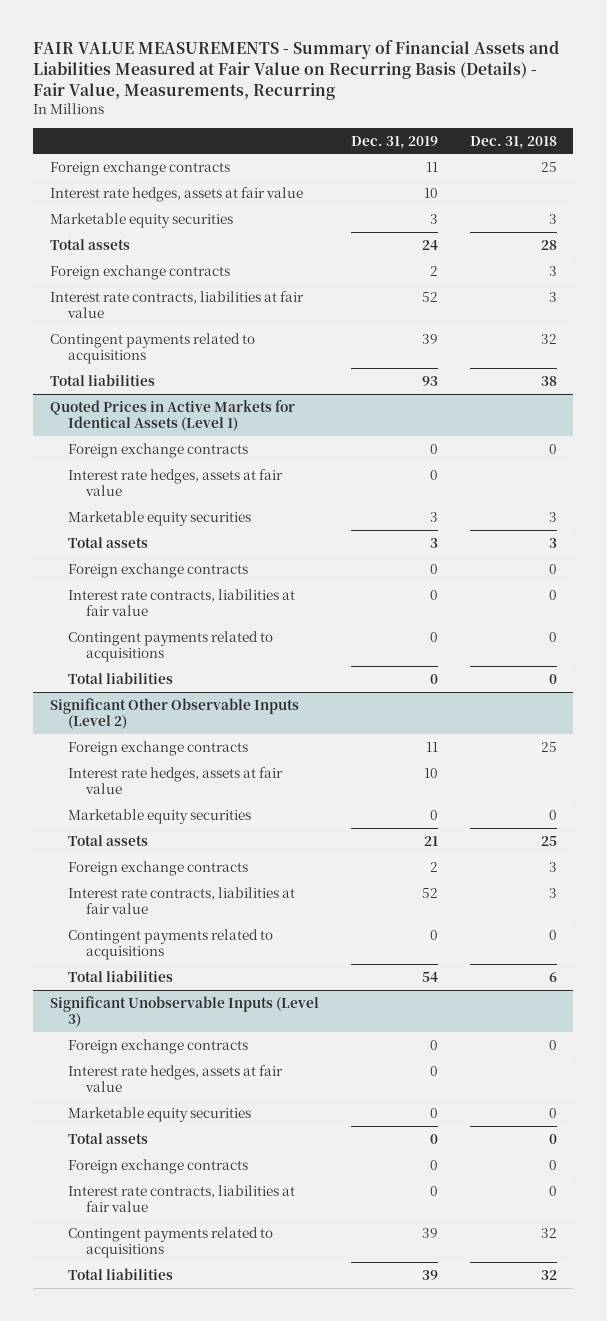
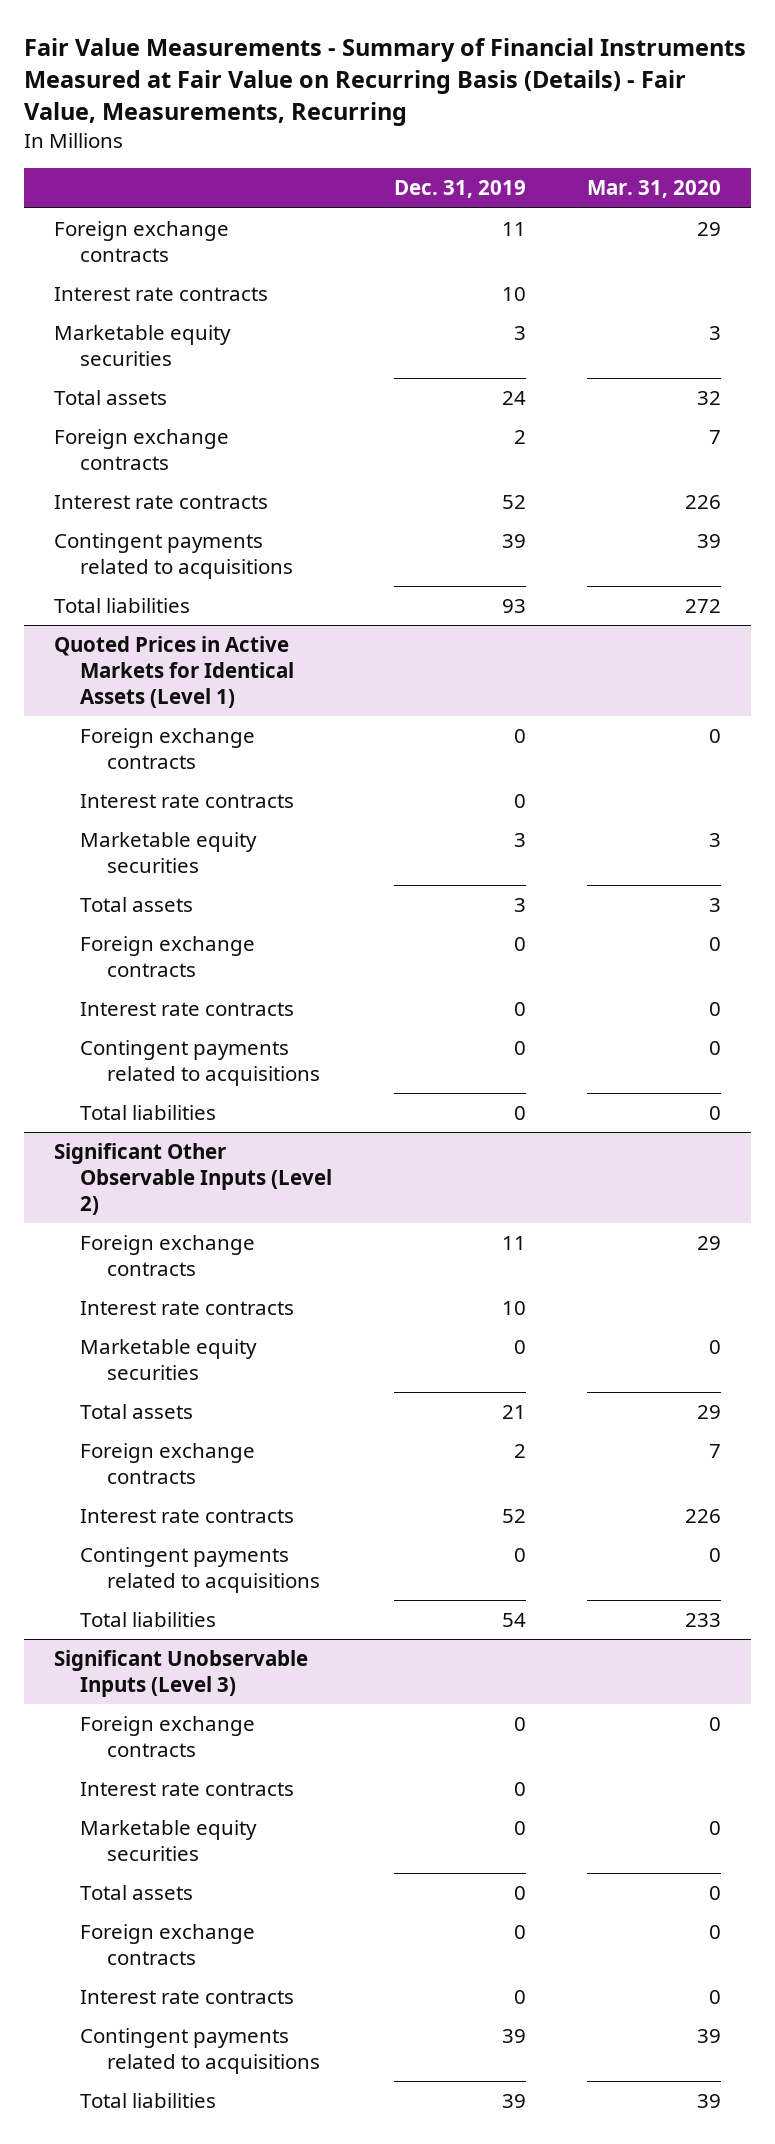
- FAIR VALUE MEASUREMENTS - Summary of Financial Assets and Liabilities Measured at Fair Value on Recurring Basis (Details) - Fair Value, Measurements, Recurring
+ Fair Value Measurements - Summary of Financial Instruments Measured at Fair Value on Recurring Basis (Details) - Fair Value, Measurements, Recurring
- | Dec. 31, 2019 | Dec. 31, 2018
+ | Dec. 31, 2019 | Mar. 31, 2020
- Interest rate hedges, assets at fair value | 10 |
+ Interest rate contracts | 10 |
- Interest rate contracts, liabilities at fair value | 52 | 3
+ Interest rate contracts | 52 | 226
@ Quoted Prices in Active Markets for Identical Assets (Level 1)
- Interest rate hedges, assets at fair value | 0 |
+ Interest rate contracts | 0 |
- Interest rate contracts, liabilities at fair value | 0 | 0
+ Interest rate contracts | 0 | 0
@ Significant Other Observable Inputs (Level 2)
- Interest rate hedges, assets at fair value | 10 |
+ Interest rate contracts | 10 |
- Interest rate contracts, liabilities at fair value | 52 | 3
+ Interest rate contracts | 52 | 226
@ Significant Unobservable Inputs (Level 3)
- Interest rate hedges, assets at fair value | 0 |
+ Interest rate contracts | 0 |
- Interest rate contracts, liabilities at fair value | 0 | 0
+ Interest rate contracts | 0 | 0

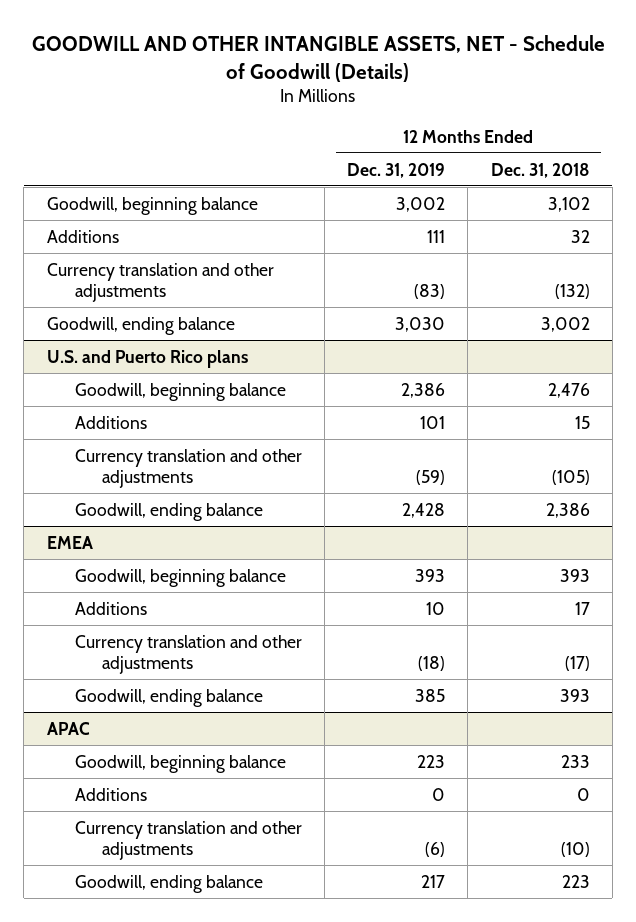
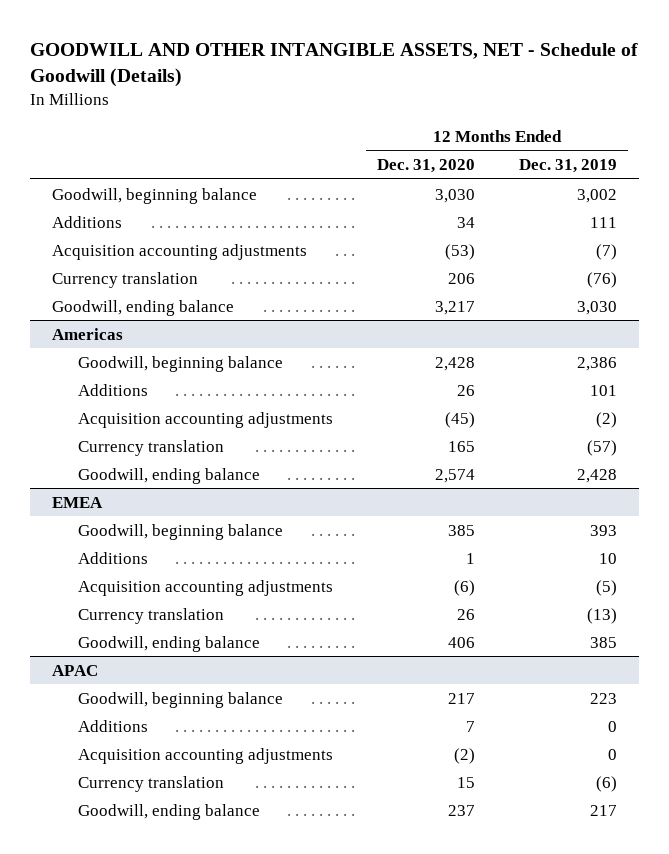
- | 12 Months Ended Dec. 31, 2019 | 12 Months Ended Dec. 31, 2018
+ | 12 Months Ended Dec. 31, 2020 | 12 Months Ended Dec. 31, 2019
- Currency translation and other adjustments | (83) | (132)
+ Acquisition accounting adjustments | (53) | (7)
+ Currency translation | 206 | (76)
- U.S. and Puerto Rico plans
+ Americas
- Currency translation and other adjustments | (59) | (105)
+ Acquisition accounting adjustments | (45) | (2)
+ Currency translation | 165 | (57)
@ EMEA
- Currency translation and other adjustments | (18) | (17)
+ Acquisition accounting adjustments | (6) | (5)
+ Currency translation | 26 | (13)
@ APAC
- Currency translation and other adjustments | (6) | (10)
+ Acquisition accounting adjustments | (2) | 0
+ Currency translation | 15 | (6)

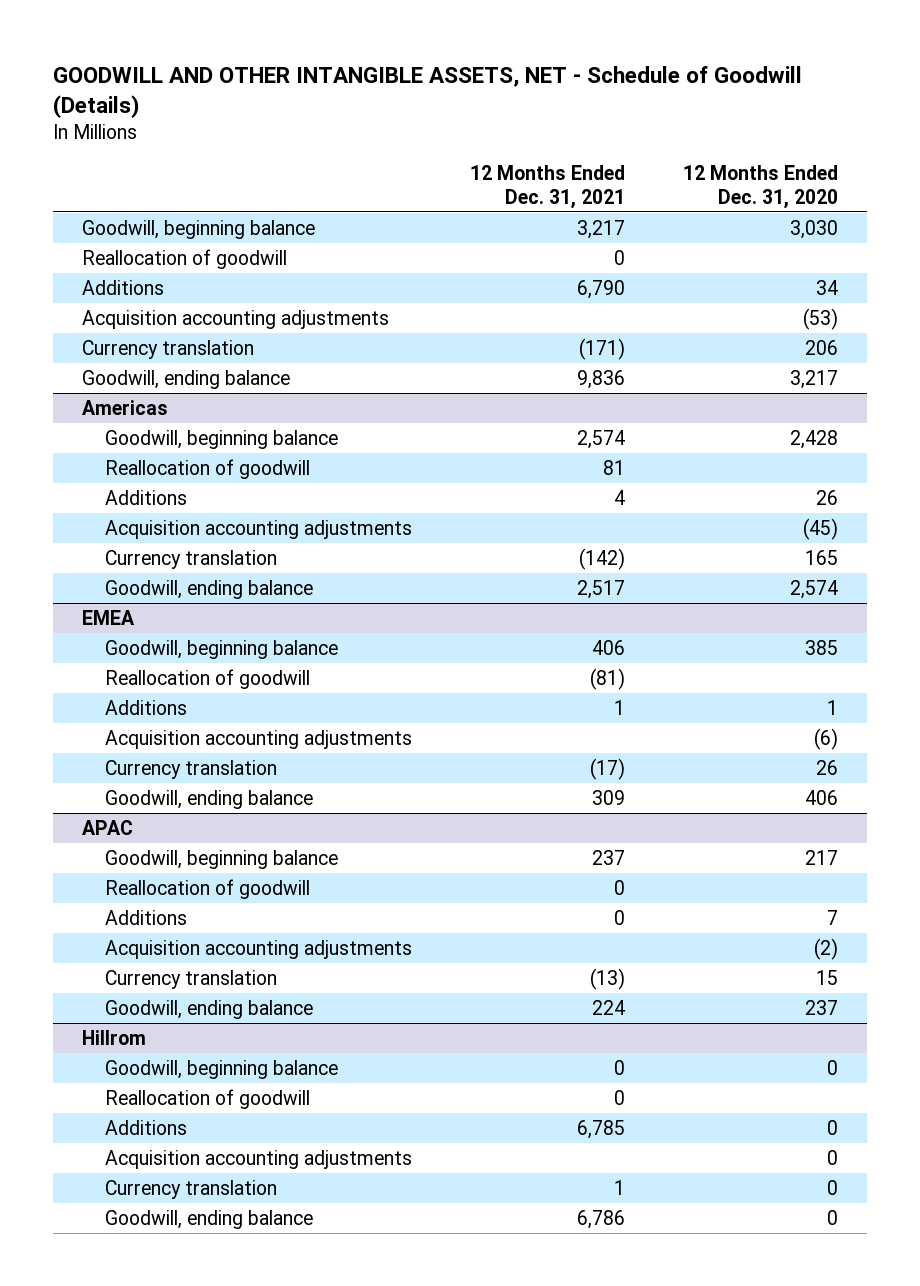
- | 12 Months Ended Dec. 31, 2020 | 12 Months Ended Dec. 31, 2019
+ | 12 Months Ended Dec. 31, 2021 | 12 Months Ended Dec. 31, 2020
+ Reallocation of goodwill | 0 |
@ Americas
+ Reallocation of goodwill | 81 |
@ EMEA
+ Reallocation of goodwill | (81) |
@ APAC
+ Reallocation of goodwill | 0 |
+ Hillrom
+ Goodwill, beginning balance | 0 | 0
+ Reallocation of goodwill | 0 |
+ Additions | 6,785 | 0
+ Acquisition accounting adjustments | | 0
+ Currency translation | 1 | 0
+ Goodwill, ending balance | 6,786 | 0

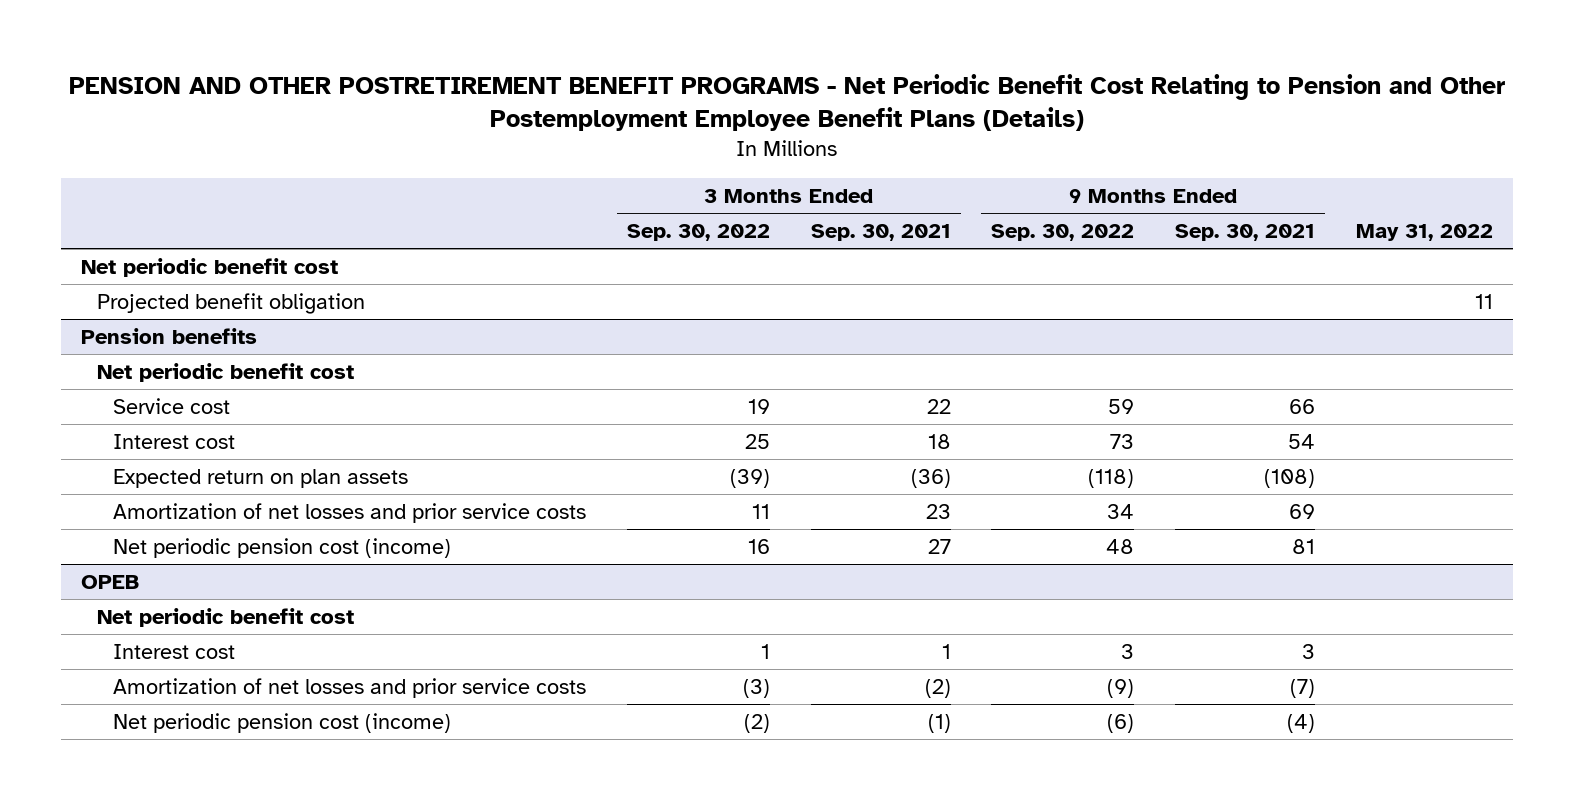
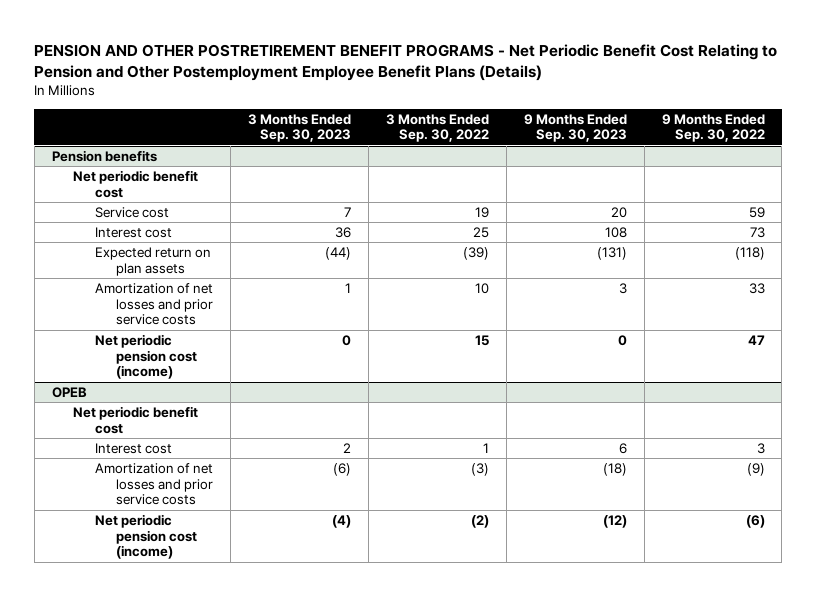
- | 3 Months Ended Sep. 30, 2022 | 3 Months Ended Sep. 30, 2021 | 9 Months Ended Sep. 30, 2022 | 9 Months Ended Sep. 30, 2021 | May 31, 2022
+ | 3 Months Ended Sep. 30, 2023 | 3 Months Ended Sep. 30, 2022 | 9 Months Ended Sep. 30, 2023 | 9 Months Ended Sep. 30, 2022
- Net periodic benefit cost
- Projected benefit obligation | | | | | 11
@ Pension benefits
- Amortization of net losses and prior service costs | 11 | 23 | 34 | 69 |
- Net periodic pension cost (income) | 16 | 27 | 48 | 81 |
+ Amortization of net losses and prior service costs | 1 | 10 | 3 | 33
+ Net periodic pension cost (income) | 0 | 15 | 0 | 47

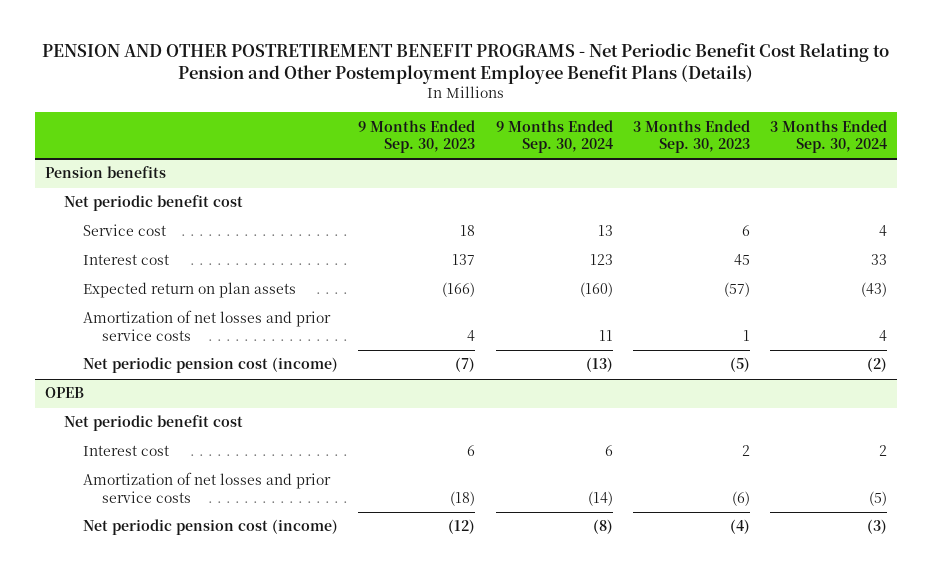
- | 3 Months Ended Sep. 30, 2023 | 3 Months Ended Sep. 30, 2022 | 9 Months Ended Sep. 30, 2023 | 9 Months Ended Sep. 30, 2022
+ | 9 Months Ended Sep. 30, 2023 | 9 Months Ended Sep. 30, 2024 | 3 Months Ended Sep. 30, 2023 | 3 Months Ended Sep. 30, 2024
@ Pension benefits
- Service cost | 7 | 19 | 20 | 59
- Interest cost | 36 | 25 | 108 | 73
- Expected return on plan assets | (44) | (39) | (131) | (118)
- Amortization of net losses and prior service costs | 1 | 10 | 3 | 33
- Net periodic pension cost (income) | 0 | 15 | 0 | 47
+ Service cost | 18 | 13 | 6 | 4
+ Interest cost | 137 | 123 | 45 | 33
+ Expected return on plan assets | (166) | (160) | (57) | (43)
+ Amortization of net losses and prior service costs | 4 | 11 | 1 | 4
+ Net periodic pension cost (income) | (7) | (13) | (5) | (2)

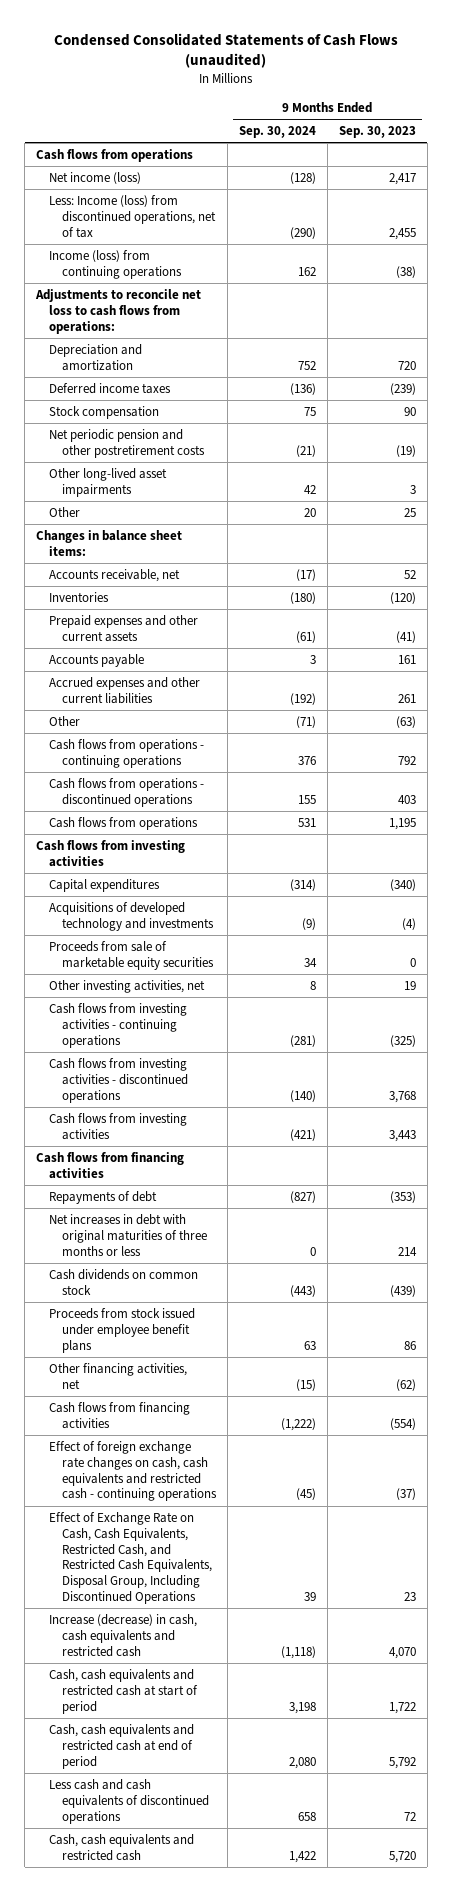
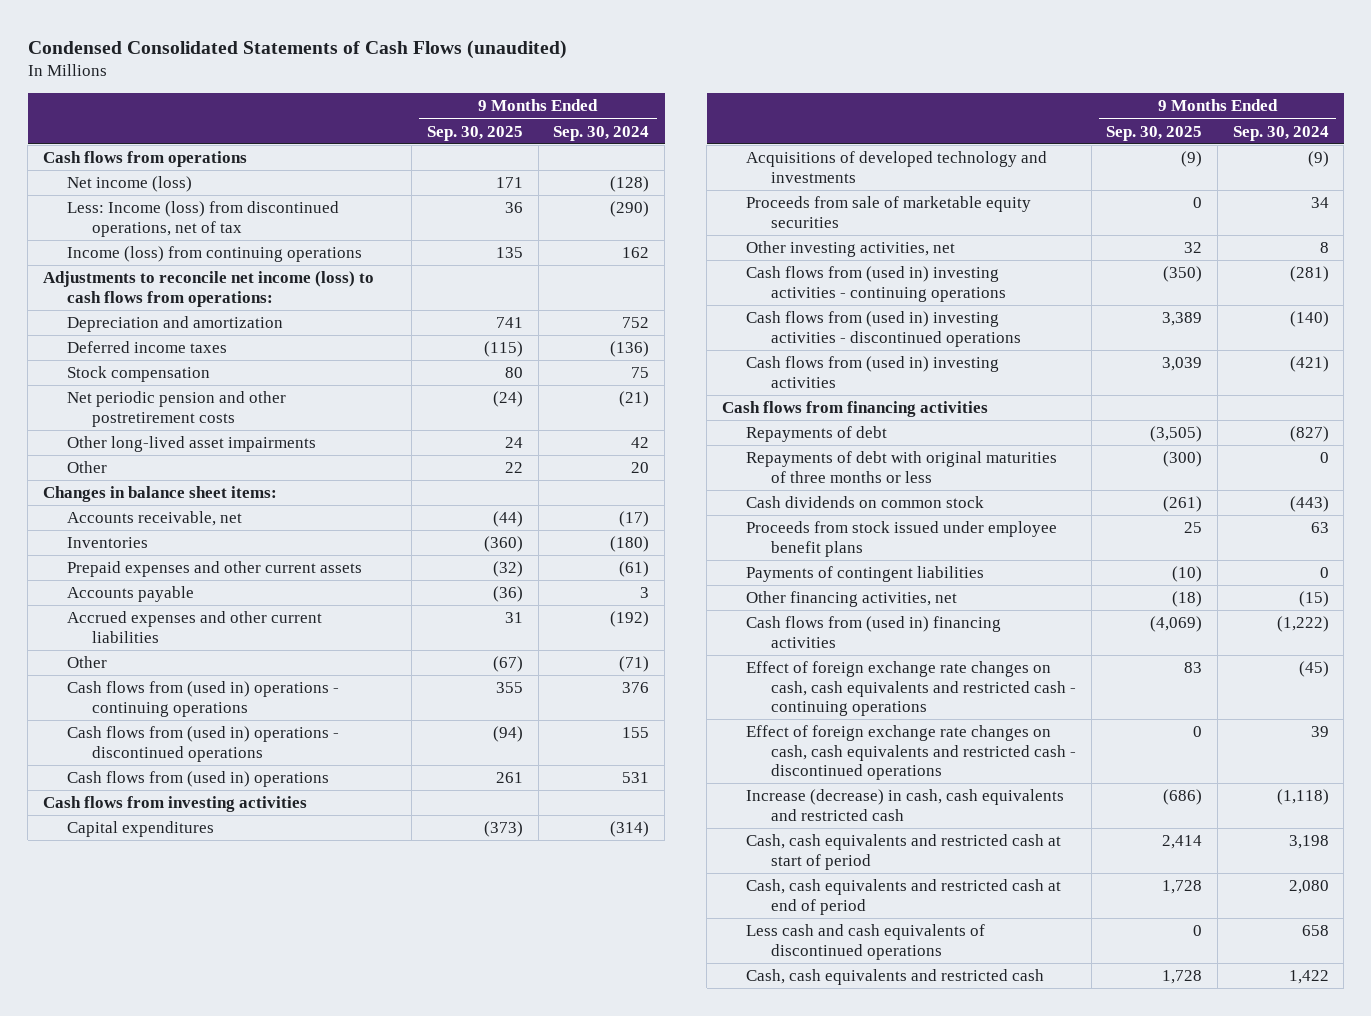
- | 9 Months Ended Sep. 30, 2024 | 9 Months Ended Sep. 30, 2023
+ | 9 Months Ended Sep. 30, 2025 | 9 Months Ended Sep. 30, 2024
- Adjustments to reconcile net loss to cash flows from operations:
+ Adjustments to reconcile net income (loss) to cash flows from operations:
- Cash flows from operations - continuing operations | 376 | 792
- Cash flows from operations - discontinued operations | 155 | 403
- Cash flows from operations | 531 | 1,195
+ Cash flows from (used in) operations - continuing operations | 355 | 376
+ Cash flows from (used in) operations - discontinued operations | (94) | 155
+ Cash flows from (used in) operations | 261 | 531
- Cash flows from investing activities - continuing operations | (281) | (325)
- Cash flows from investing activities - discontinued operations | (140) | 3,768
- Cash flows from investing activities | (421) | 3,443
+ Cash flows from (used in) investing activities - continuing operations | (350) | (281)
+ Cash flows from (used in) investing activities - discontinued operations | 3,389 | (140)
+ Cash flows from (used in) investing activities | 3,039 | (421)
- Net increases in debt with original maturities of three months or less | 0 | 214
+ Repayments of debt with original maturities of three months or less | (300) | 0
+ Payments of contingent liabilities | (10) | 0
- Cash flows from financing activities | (1,222) | (554)
+ Cash flows from (used in) financing activities | (4,069) | (1,222)
- Effect of Exchange Rate on Cash, Cash Equivalents, Restricted Cash, and Restricted Cash Equivalents, Disposal Group, Including Discontinued Operations | 39 | 23
+ Effect of foreign exchange rate changes on cash, cash equivalents and restricted cash - discontinued operations | 0 | 39

